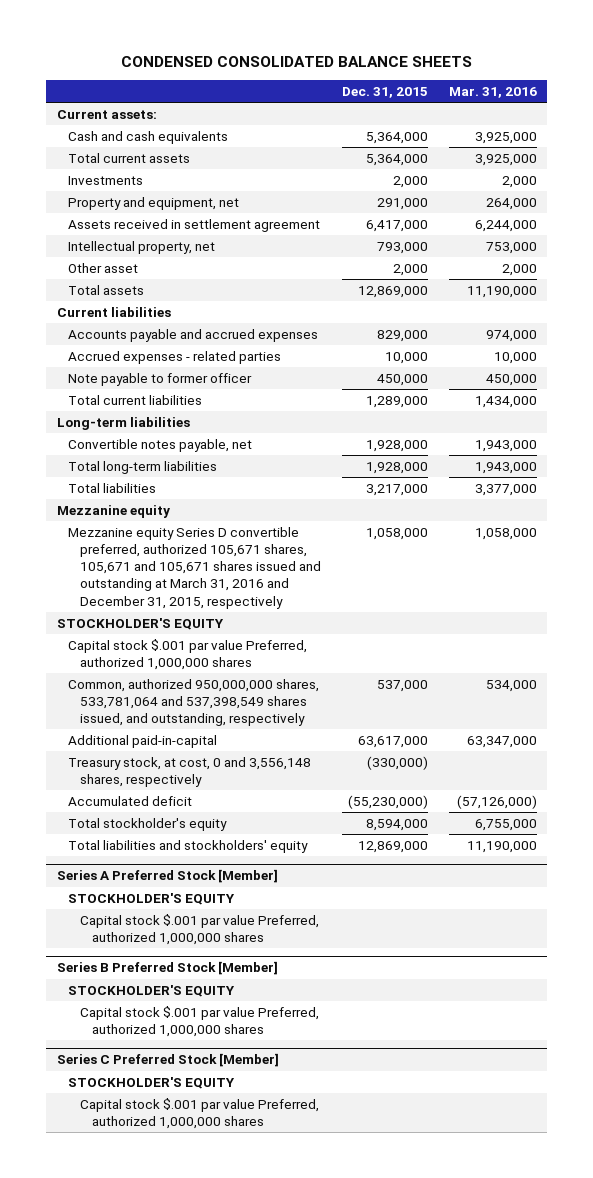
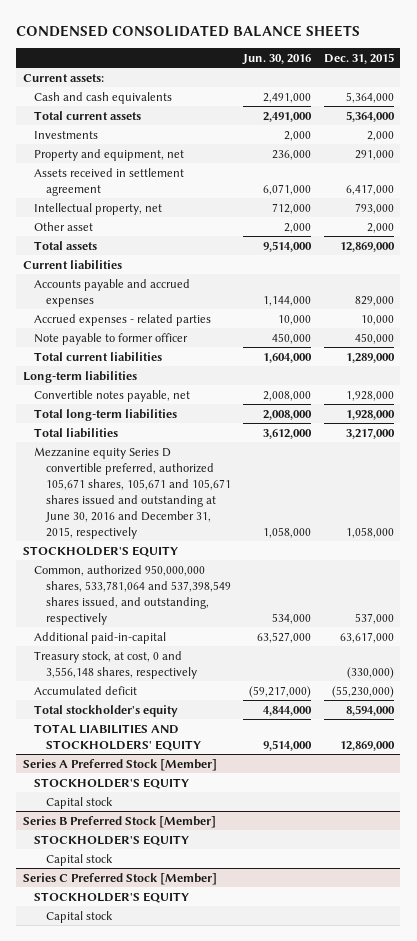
- | Dec. 31, 2015 | Mar. 31, 2016
+ | Jun. 30, 2016 | Dec. 31, 2015
- Mezzanine equity
- Mezzanine equity Series D convertible preferred, authorized 105,671 shares, 105,671 and 105,671 shares issued and outstanding at March 31, 2016 and December 31, 2015, respectively | 1,058,000 | 1,058,000
+ Mezzanine equity Series D convertible preferred, authorized 105,671 shares, 105,671 and 105,671 shares issued and outstanding at June 30, 2016 and December 31, 2015, respectively | 1,058,000 | 1,058,000
- Capital stock $.001 par value Preferred, authorized 1,000,000 shares
- Total liabilities and stockholders' equity | 12,869,000 | 11,190,000
+ TOTAL LIABILITIES AND STOCKHOLDERS' EQUITY | 9,514,000 | 12,869,000
@ Series A Preferred Stock [Member]
- Capital stock $.001 par value Preferred, authorized 1,000,000 shares
+ Capital stock
@ Series B Preferred Stock [Member]
- Capital stock $.001 par value Preferred, authorized 1,000,000 shares
+ Capital stock
@ Series C Preferred Stock [Member]
- Capital stock $.001 par value Preferred, authorized 1,000,000 shares
+ Capital stock

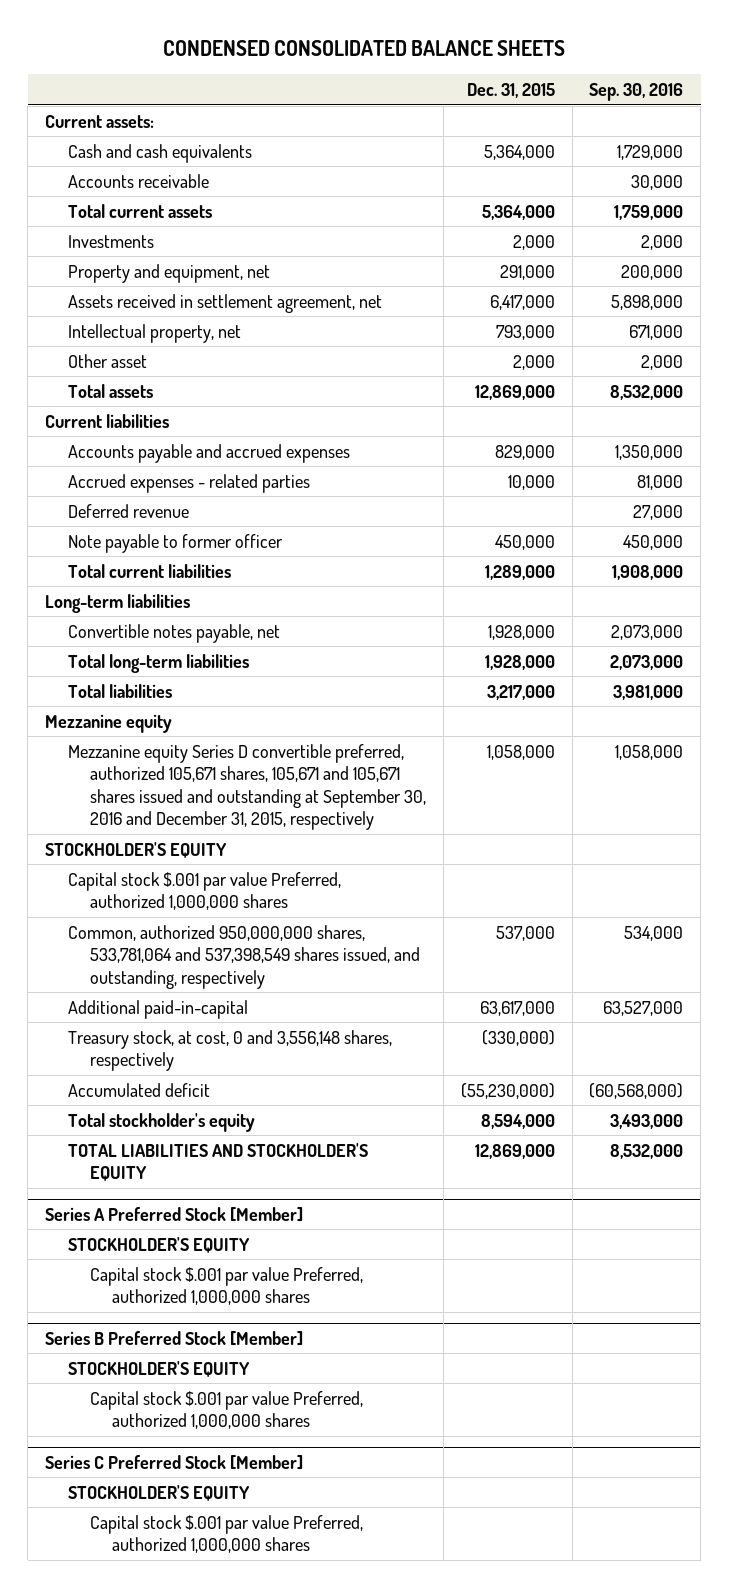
- | Jun. 30, 2016 | Dec. 31, 2015
+ | Dec. 31, 2015 | Sep. 30, 2016
+ Accounts receivable | | 30,000
- Assets received in settlement agreement | 6,071,000 | 6,417,000
+ Assets received in settlement agreement, net | 6,417,000 | 5,898,000
+ Deferred revenue | | 27,000
- Mezzanine equity Series D convertible preferred, authorized 105,671 shares, 105,671 and 105,671 shares issued and outstanding at June 30, 2016 and December 31, 2015, respectively | 1,058,000 | 1,058,000
+ Mezzanine equity
+ Mezzanine equity Series D convertible preferred, authorized 105,671 shares, 105,671 and 105,671 shares issued and outstanding at September 30, 2016 and December 31, 2015, respectively | 1,058,000 | 1,058,000
+ Capital stock $.001 par value Preferred, authorized 1,000,000 shares
- TOTAL LIABILITIES AND STOCKHOLDERS' EQUITY | 9,514,000 | 12,869,000
+ TOTAL LIABILITIES AND STOCKHOLDER'S EQUITY | 12,869,000 | 8,532,000
@ Series A Preferred Stock [Member]
- Capital stock
+ Capital stock $.001 par value Preferred, authorized 1,000,000 shares
@ Series B Preferred Stock [Member]
- Capital stock
+ Capital stock $.001 par value Preferred, authorized 1,000,000 shares
@ Series C Preferred Stock [Member]
- Capital stock
+ Capital stock $.001 par value Preferred, authorized 1,000,000 shares

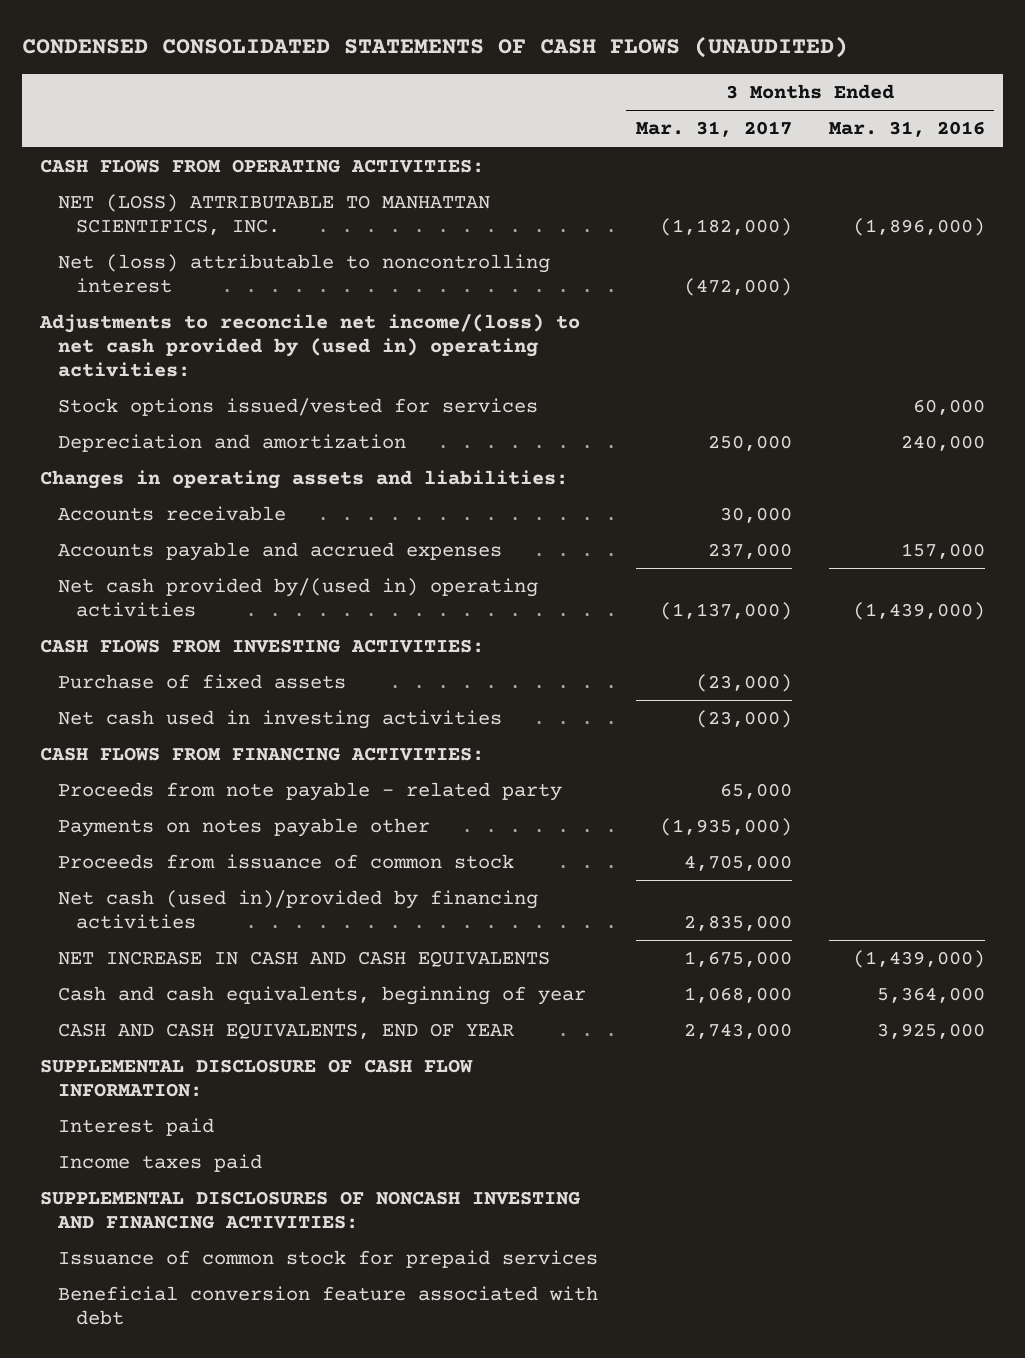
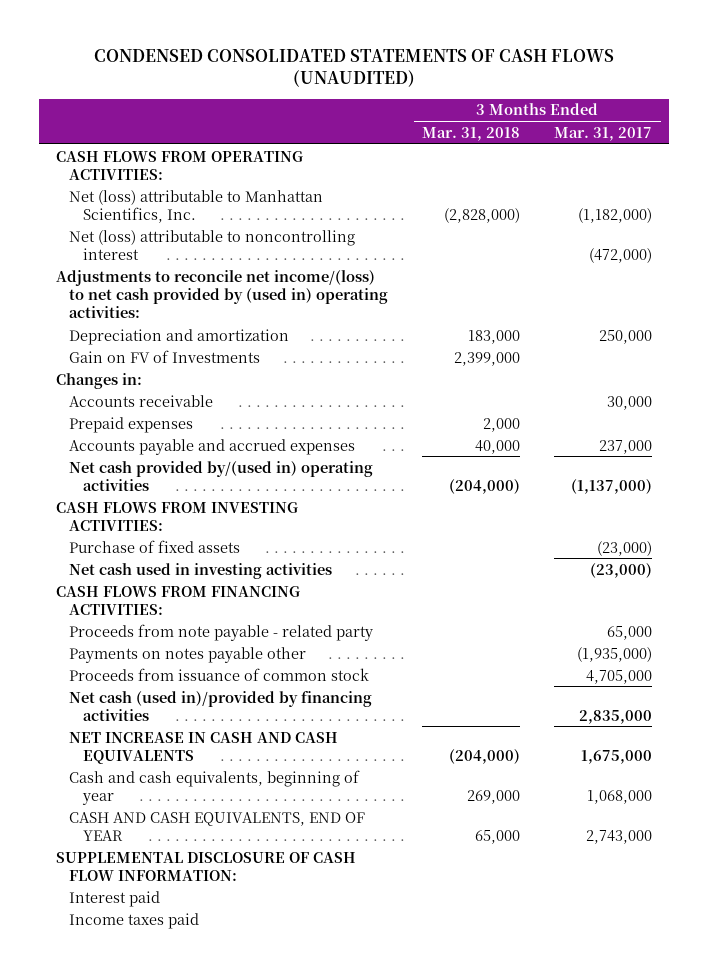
- | 3 Months Ended Mar. 31, 2017 | 3 Months Ended Mar. 31, 2016
+ | 3 Months Ended Mar. 31, 2018 | 3 Months Ended Mar. 31, 2017
- NET (LOSS) ATTRIBUTABLE TO MANHATTAN SCIENTIFICS, INC. | (1,182,000) | (1,896,000)
+ Net (loss) attributable to Manhattan Scientifics, Inc. | (2,828,000) | (1,182,000)
- Stock options issued/vested for services | | 60,000
- Changes in operating assets and liabilities:
+ Gain on FV of Investments | 2,399,000 |
+ Changes in:
+ Prepaid expenses | 2,000 |
- SUPPLEMENTAL DISCLOSURES OF NONCASH INVESTING AND FINANCING ACTIVITIES:
- Issuance of common stock for prepaid services
- Beneficial conversion feature associated with debt

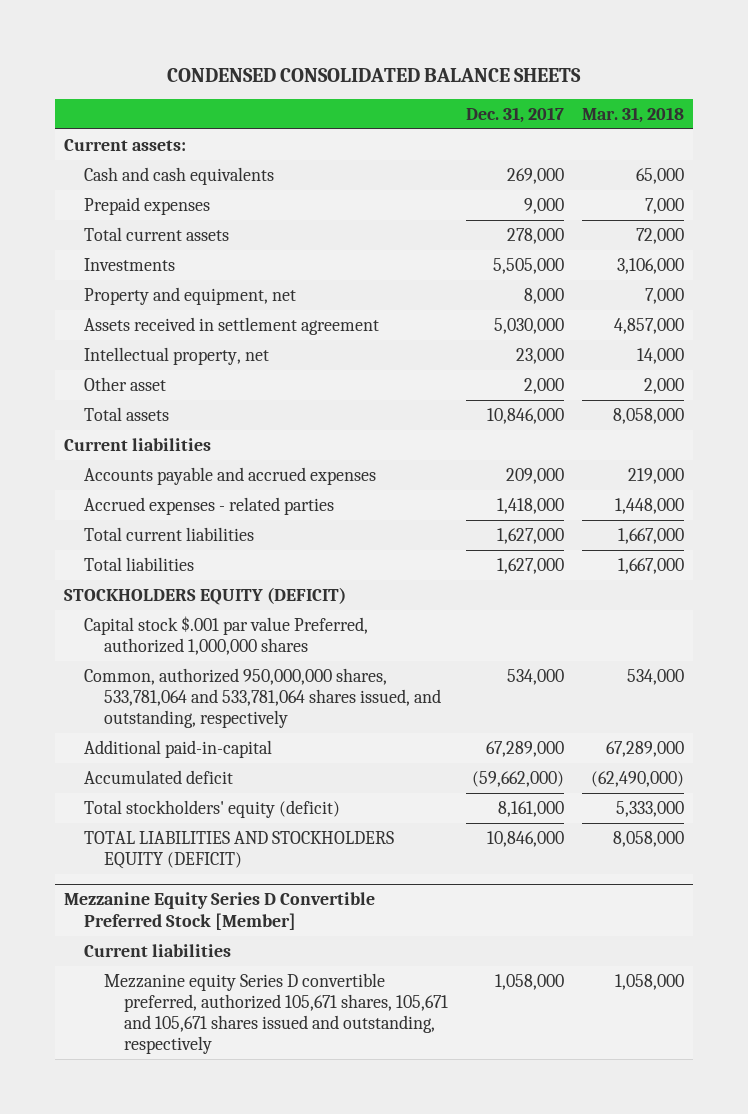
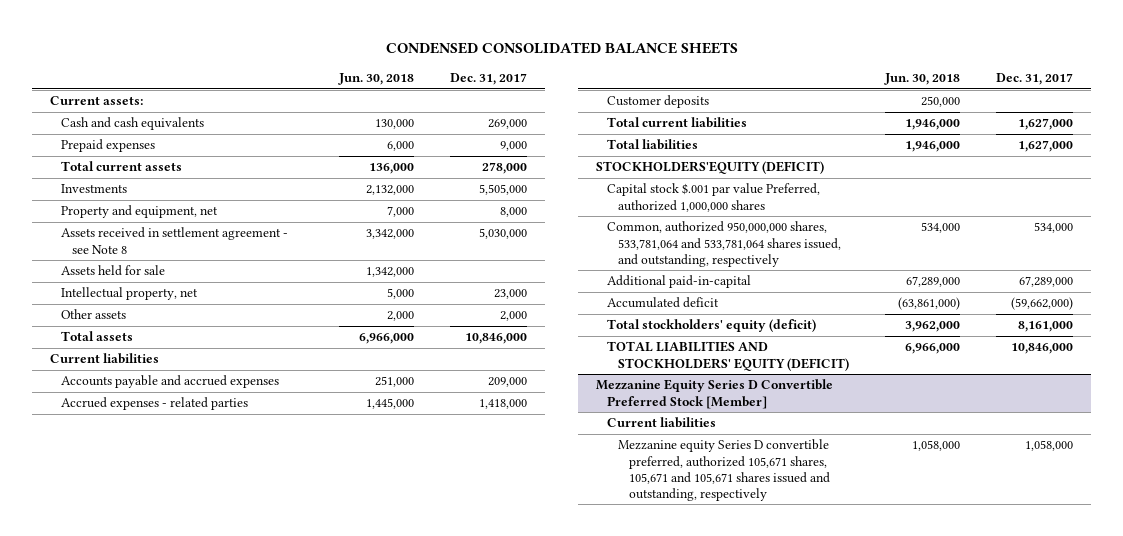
- | Dec. 31, 2017 | Mar. 31, 2018
+ | Jun. 30, 2018 | Dec. 31, 2017
- Assets received in settlement agreement | 5,030,000 | 4,857,000
+ Assets received in settlement agreement - see Note 8 | 3,342,000 | 5,030,000
+ Assets held for sale | 1,342,000 |
- Other asset | 2,000 | 2,000
+ Other assets | 2,000 | 2,000
+ Customer deposits | 250,000 |
- STOCKHOLDERS EQUITY (DEFICIT)
+ STOCKHOLDERS'EQUITY (DEFICIT)
- TOTAL LIABILITIES AND STOCKHOLDERS EQUITY (DEFICIT) | 10,846,000 | 8,058,000
+ TOTAL LIABILITIES AND STOCKHOLDERS' EQUITY (DEFICIT) | 6,966,000 | 10,846,000

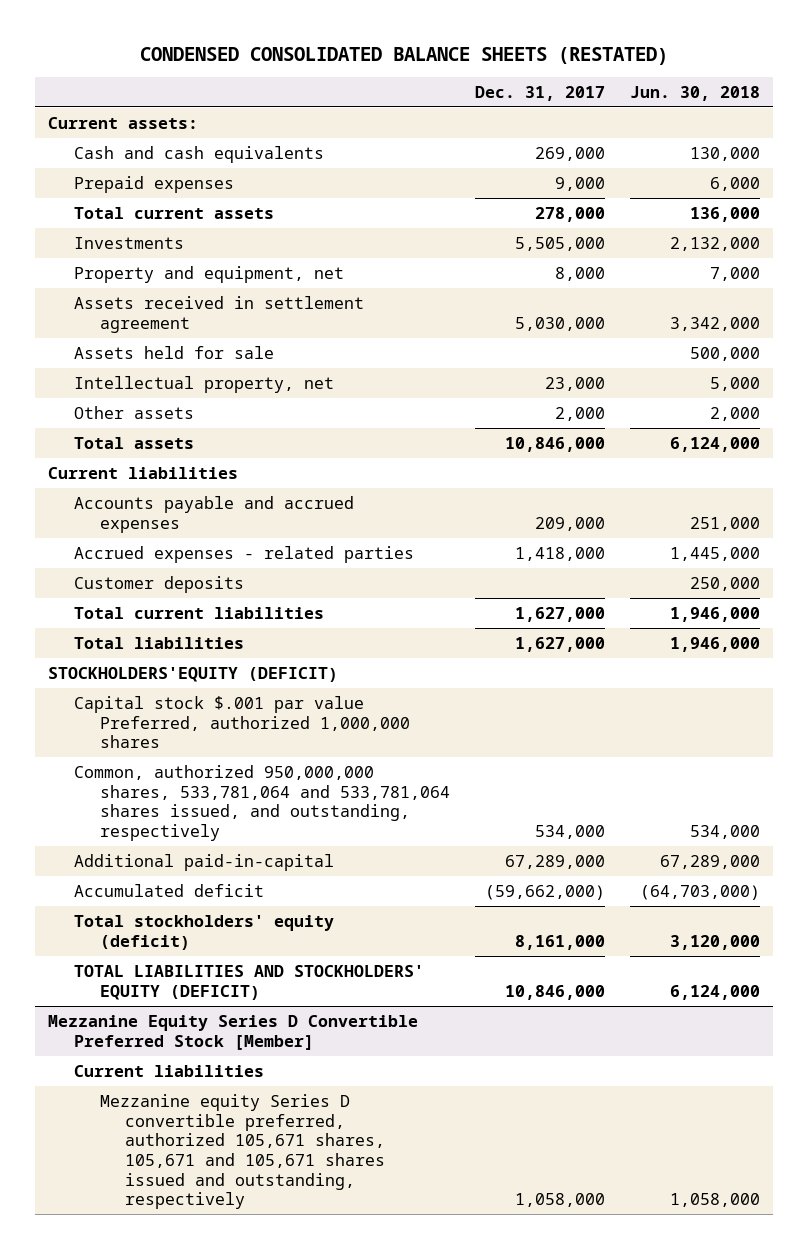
- CONDENSED CONSOLIDATED BALANCE SHEETS
+ CONDENSED CONSOLIDATED BALANCE SHEETS (RESTATED)
- | Jun. 30, 2018 | Dec. 31, 2017
+ | Dec. 31, 2017 | Jun. 30, 2018
- Assets received in settlement agreement - see Note 8 | 3,342,000 | 5,030,000
- Assets held for sale | 1,342,000 |
+ Assets received in settlement agreement | 5,030,000 | 3,342,000
+ Assets held for sale | | 500,000
- Total assets | 6,966,000 | 10,846,000
+ Total assets | 10,846,000 | 6,124,000
- Accumulated deficit | (63,861,000) | (59,662,000)
- Total stockholders' equity (deficit) | 3,962,000 | 8,161,000
- TOTAL LIABILITIES AND STOCKHOLDERS' EQUITY (DEFICIT) | 6,966,000 | 10,846,000
+ Accumulated deficit | (59,662,000) | (64,703,000)
+ Total stockholders' equity (deficit) | 8,161,000 | 3,120,000
+ TOTAL LIABILITIES AND STOCKHOLDERS' EQUITY (DEFICIT) | 10,846,000 | 6,124,000

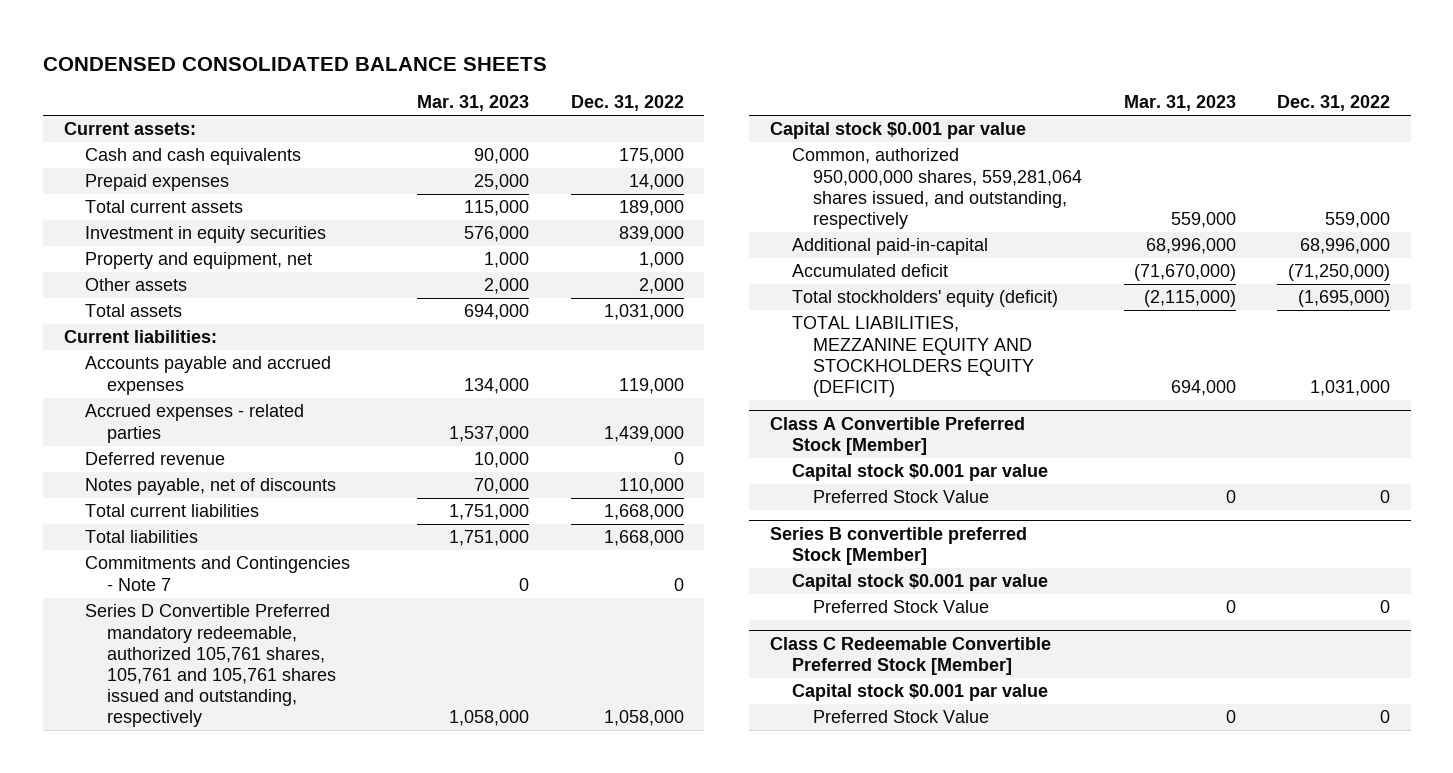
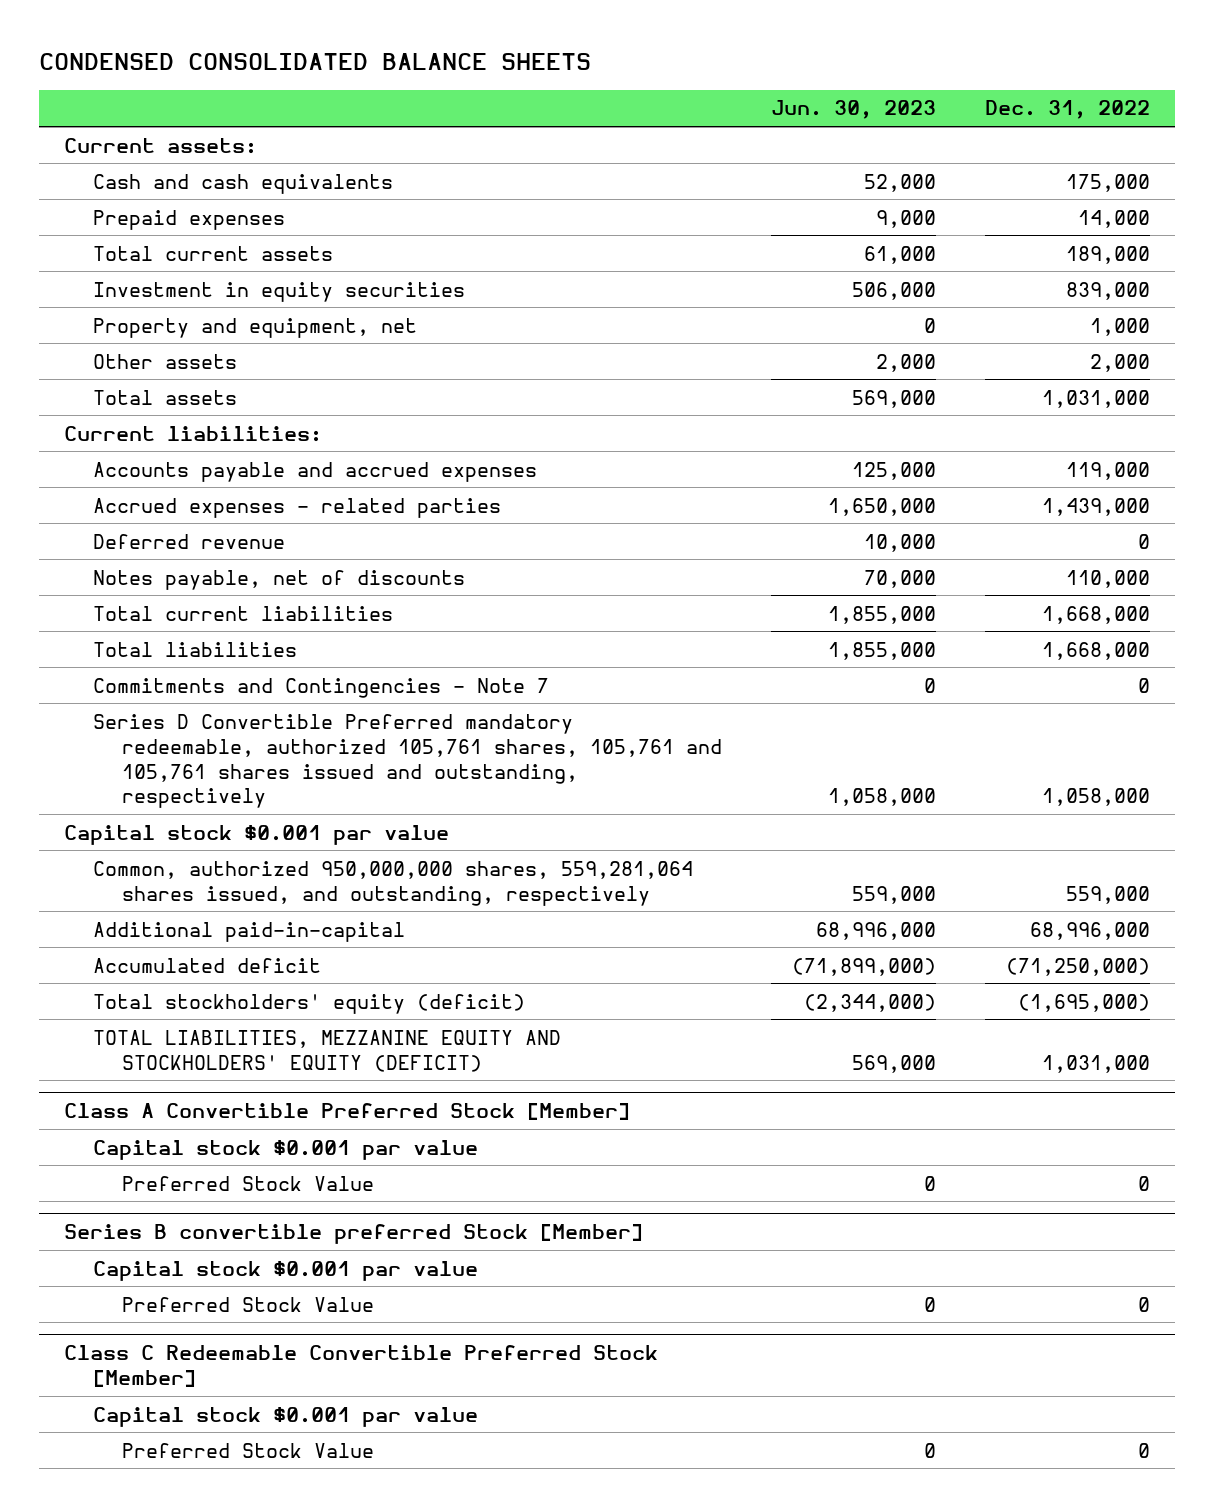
- | Mar. 31, 2023 | Dec. 31, 2022
+ | Jun. 30, 2023 | Dec. 31, 2022
- TOTAL LIABILITIES, MEZZANINE EQUITY AND STOCKHOLDERS EQUITY (DEFICIT) | 694,000 | 1,031,000
+ TOTAL LIABILITIES, MEZZANINE EQUITY AND STOCKHOLDERS' EQUITY (DEFICIT) | 569,000 | 1,031,000

